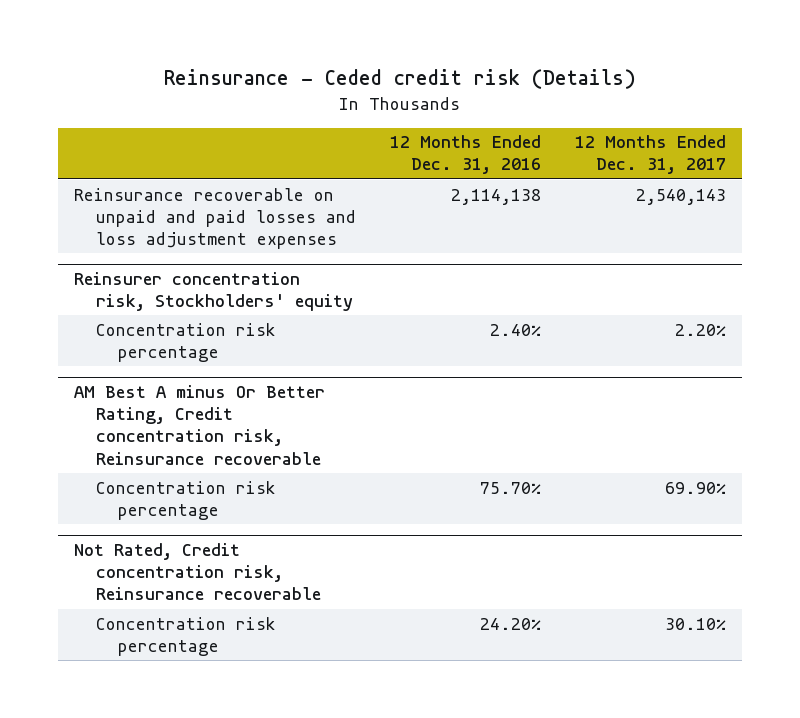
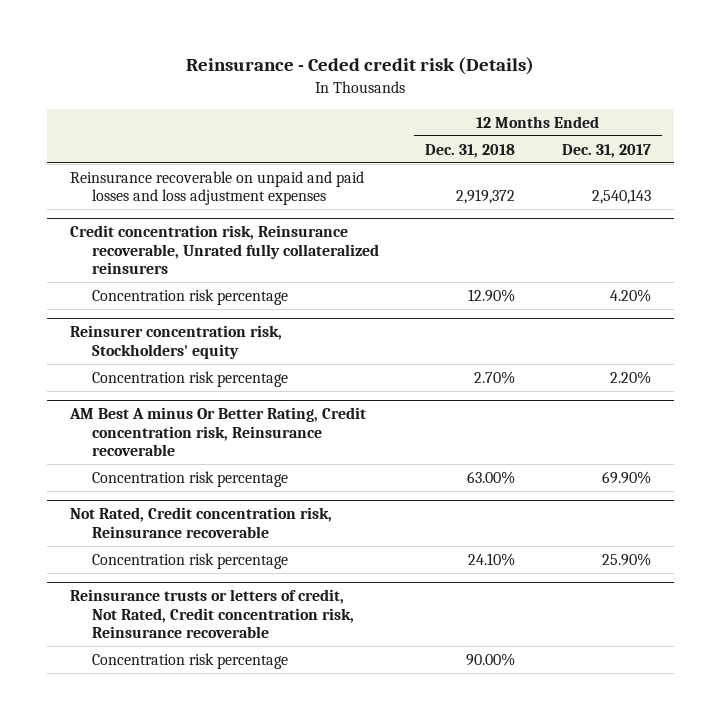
- | 12 Months Ended Dec. 31, 2016 | 12 Months Ended Dec. 31, 2017
+ | 12 Months Ended Dec. 31, 2018 | 12 Months Ended Dec. 31, 2017
+ Credit concentration risk, Reinsurance recoverable, Unrated fully collateralized reinsurers
+ Concentration risk percentage | 12.90% | 4.20%
@ Not Rated, Credit concentration risk, Reinsurance recoverable
- Concentration risk percentage | 24.20% | 30.10%
+ Concentration risk percentage | 24.10% | 25.90%
+ Reinsurance trusts or letters of credit, Not Rated, Credit concentration risk, Reinsurance recoverable
+ Concentration risk percentage | 90.00% |

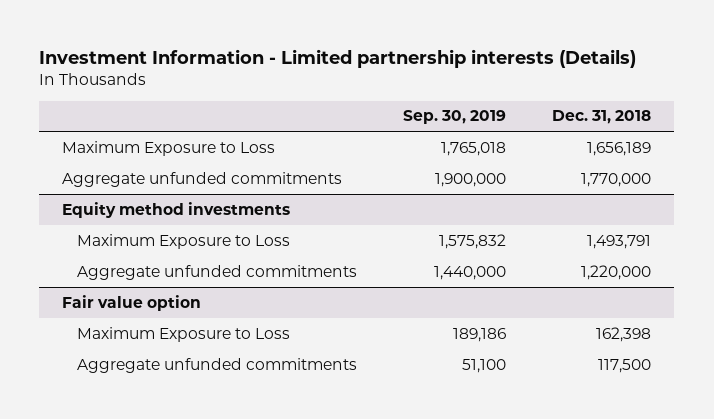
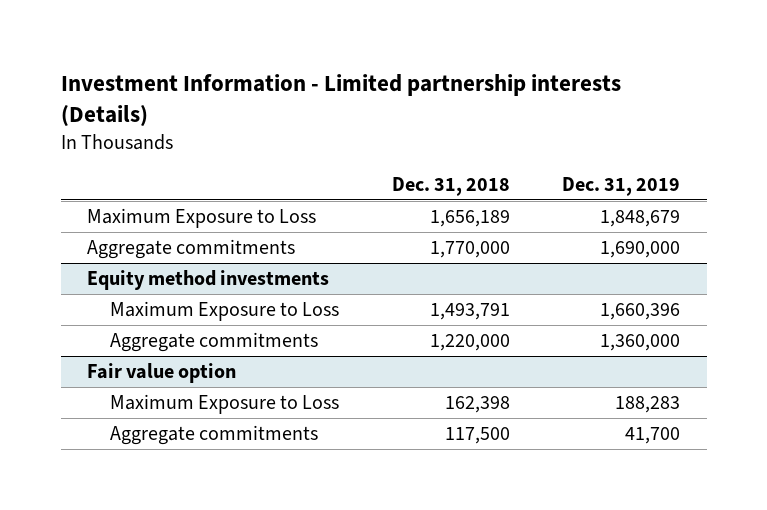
- | Sep. 30, 2019 | Dec. 31, 2018
+ | Dec. 31, 2018 | Dec. 31, 2019
- Aggregate unfunded commitments | 1,900,000 | 1,770,000
+ Aggregate commitments | 1,770,000 | 1,690,000
@ Equity method investments
- Aggregate unfunded commitments | 1,440,000 | 1,220,000
+ Aggregate commitments | 1,220,000 | 1,360,000
@ Fair value option
- Aggregate unfunded commitments | 51,100 | 117,500
+ Aggregate commitments | 117,500 | 41,700

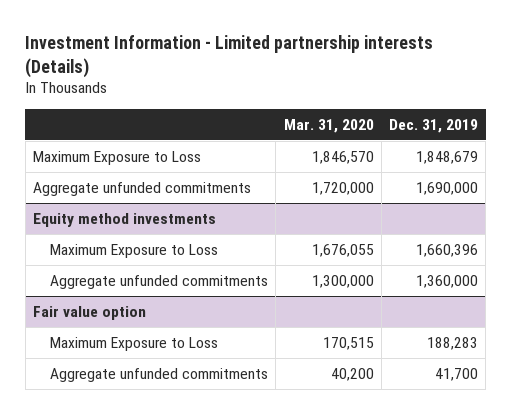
- | Dec. 31, 2018 | Dec. 31, 2019
+ | Mar. 31, 2020 | Dec. 31, 2019
- Aggregate commitments | 1,770,000 | 1,690,000
+ Aggregate unfunded commitments | 1,720,000 | 1,690,000
@ Equity method investments
- Aggregate commitments | 1,220,000 | 1,360,000
+ Aggregate unfunded commitments | 1,300,000 | 1,360,000
@ Fair value option
- Aggregate commitments | 117,500 | 41,700
+ Aggregate unfunded commitments | 40,200 | 41,700

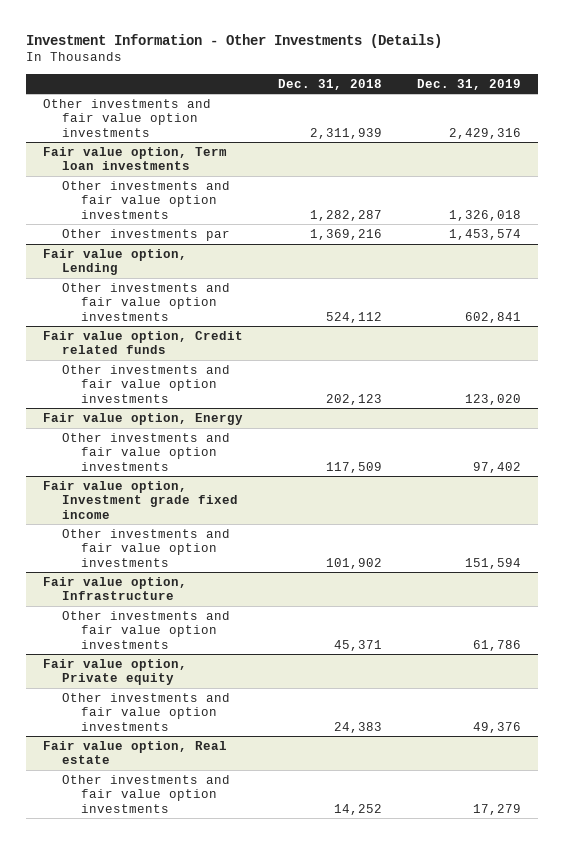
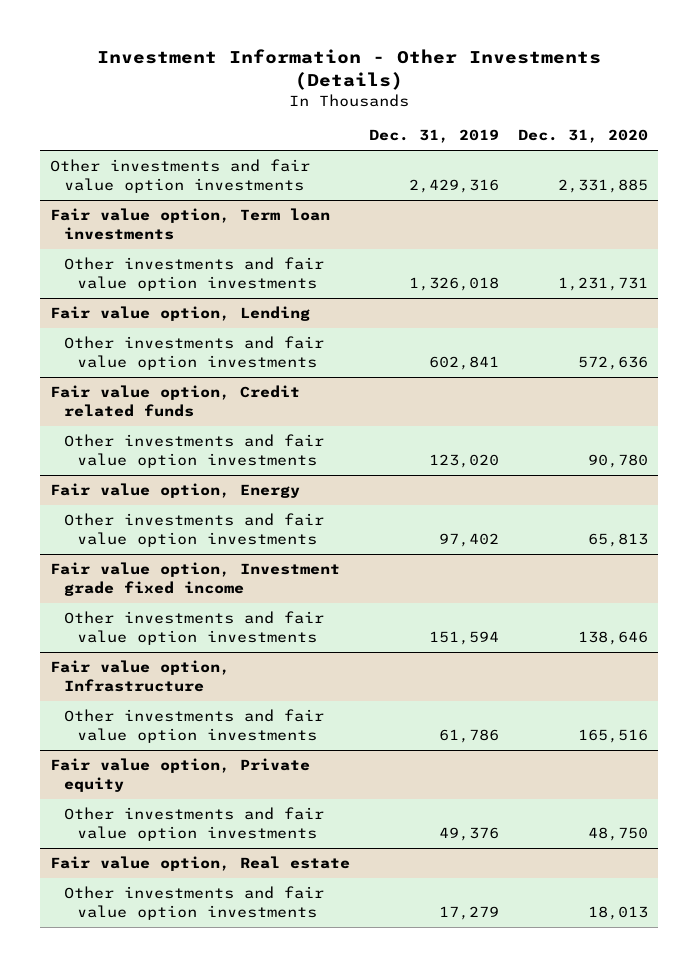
- | Dec. 31, 2018 | Dec. 31, 2019
+ | Dec. 31, 2019 | Dec. 31, 2020
@ Fair value option, Term loan investments
- Other investments par | 1,369,216 | 1,453,574

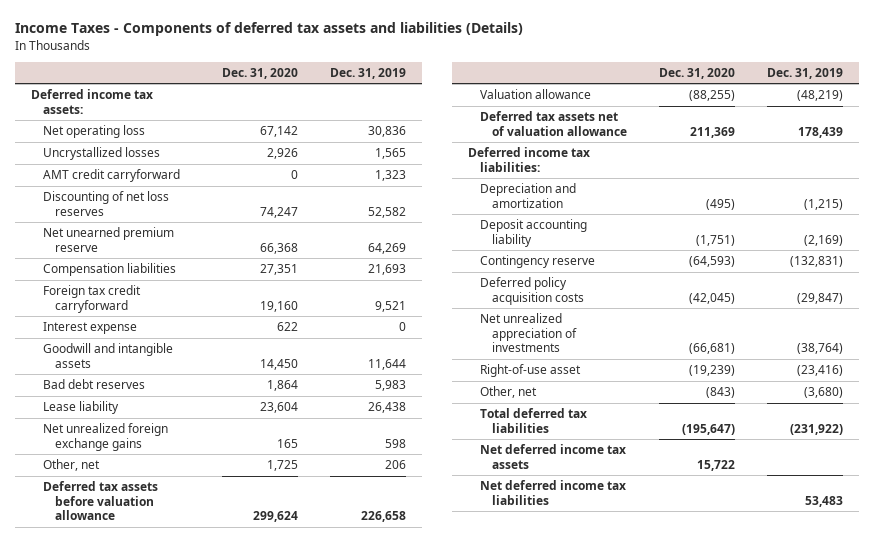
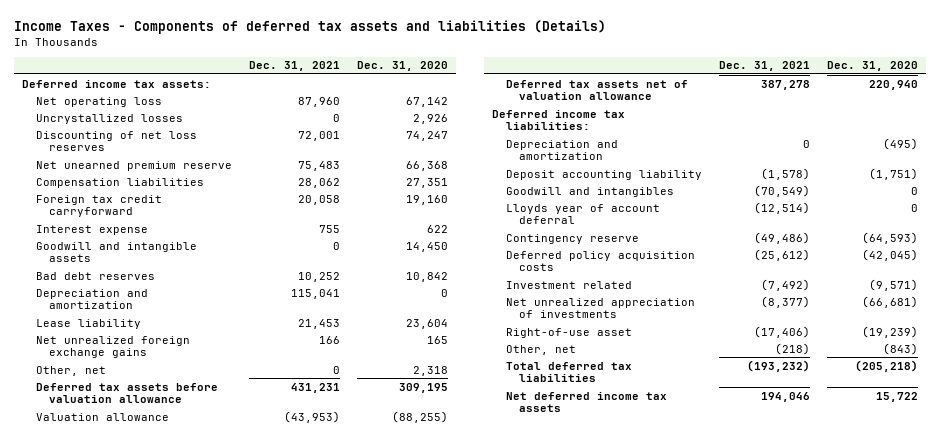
- | Dec. 31, 2020 | Dec. 31, 2019
+ | Dec. 31, 2021 | Dec. 31, 2020
- AMT credit carryforward | 0 | 1,323
- Bad debt reserves | 1,864 | 5,983
+ Bad debt reserves | 10,252 | 10,842
+ Depreciation and amortization | 115,041 | 0
- Other, net | 1,725 | 206
- Deferred tax assets before valuation allowance | 299,624 | 226,658
+ Other, net | 0 | 2,318
+ Deferred tax assets before valuation allowance | 431,231 | 309,195
- Deferred tax assets net of valuation allowance | 211,369 | 178,439
+ Deferred tax assets net of valuation allowance | 387,278 | 220,940
+ Goodwill and intangibles | (70,549) | 0
+ Lloyds year of account deferral | (12,514) | 0
+ Investment related | (7,492) | (9,571)
- Total deferred tax liabilities | (195,647) | (231,922)
+ Total deferred tax liabilities | (193,232) | (205,218)
- Net deferred income tax liabilities | | 53,483

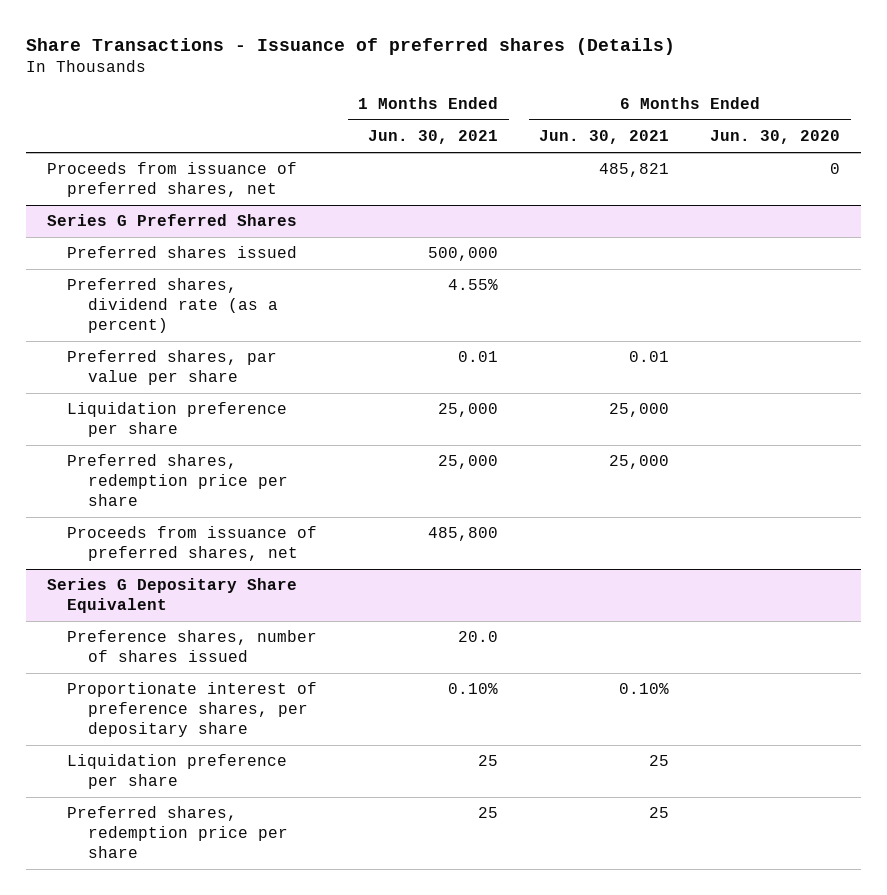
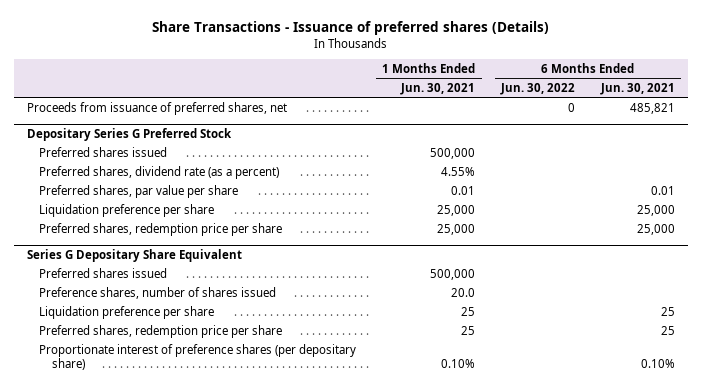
- | 1 Months Ended Jun. 30, 2021 | 6 Months Ended Jun. 30, 2021 | 6 Months Ended Jun. 30, 2020
+ | 1 Months Ended Jun. 30, 2021 | 6 Months Ended Jun. 30, 2022 | 6 Months Ended Jun. 30, 2021
- Series G Preferred Shares
+ Depositary Series G Preferred Stock
- Proceeds from issuance of preferred shares, net | 485,800 | |
@ Series G Depositary Share Equivalent
+ Preferred shares issued | 500,000 | |
- Proportionate interest of preference shares, per depositary share | 0.10% | 0.10% |
+ Proportionate interest of preference shares (per depositary share) | 0.10% | | 0.10%

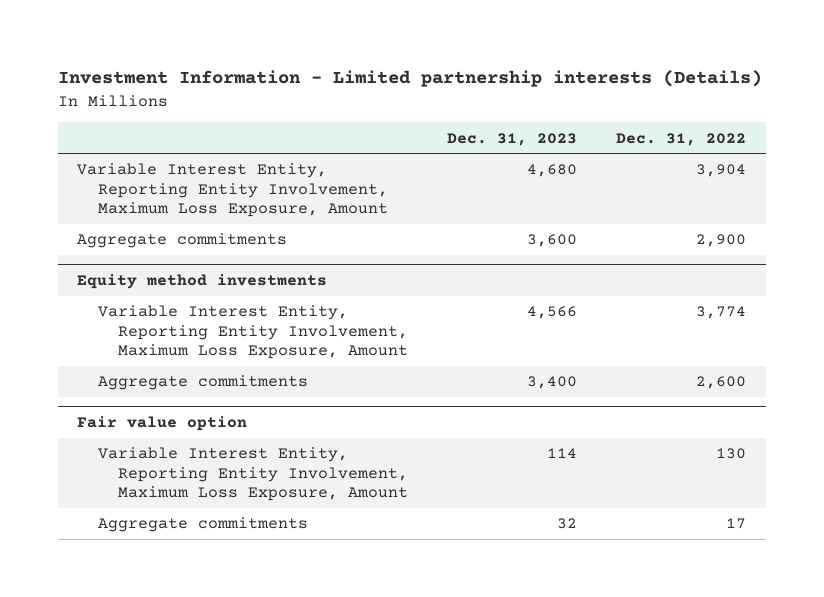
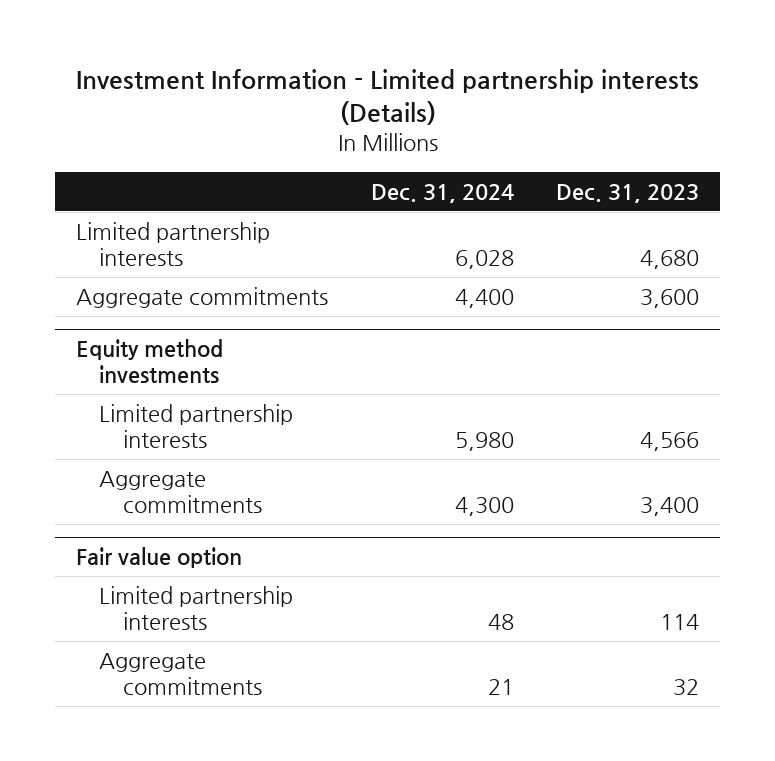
- | Dec. 31, 2023 | Dec. 31, 2022
+ | Dec. 31, 2024 | Dec. 31, 2023
- Variable Interest Entity, Reporting Entity Involvement, Maximum Loss Exposure, Amount | 4,680 | 3,904
+ Limited partnership interests | 6,028 | 4,680
@ Equity method investments
- Variable Interest Entity, Reporting Entity Involvement, Maximum Loss Exposure, Amount | 4,566 | 3,774
+ Limited partnership interests | 5,980 | 4,566
@ Fair value option
- Variable Interest Entity, Reporting Entity Involvement, Maximum Loss Exposure, Amount | 114 | 130
+ Limited partnership interests | 48 | 114

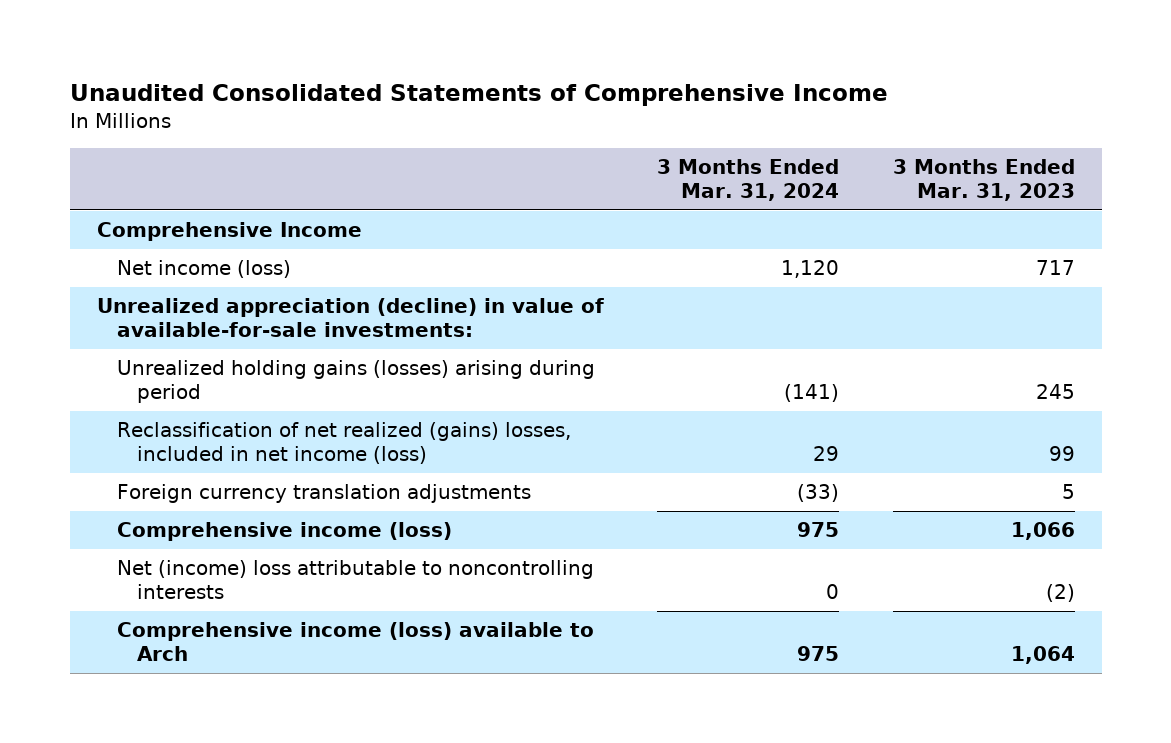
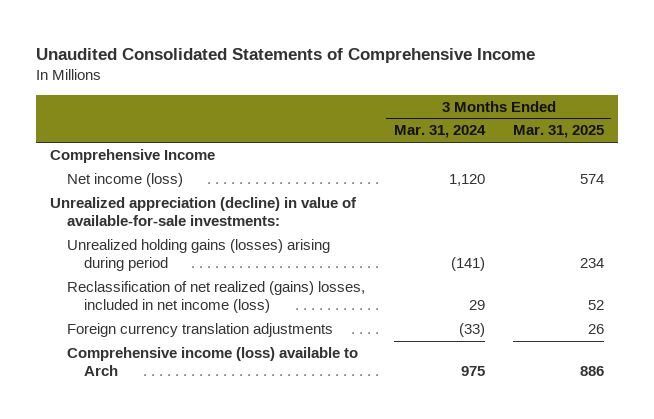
- | 3 Months Ended Mar. 31, 2024 | 3 Months Ended Mar. 31, 2023
+ | 3 Months Ended Mar. 31, 2024 | 3 Months Ended Mar. 31, 2025
- Comprehensive income (loss) | 975 | 1,066
- Net (income) loss attributable to noncontrolling interests | 0 | (2)

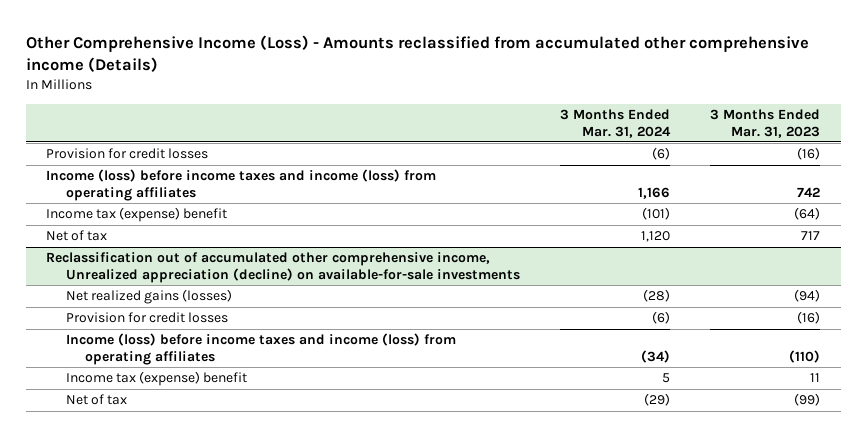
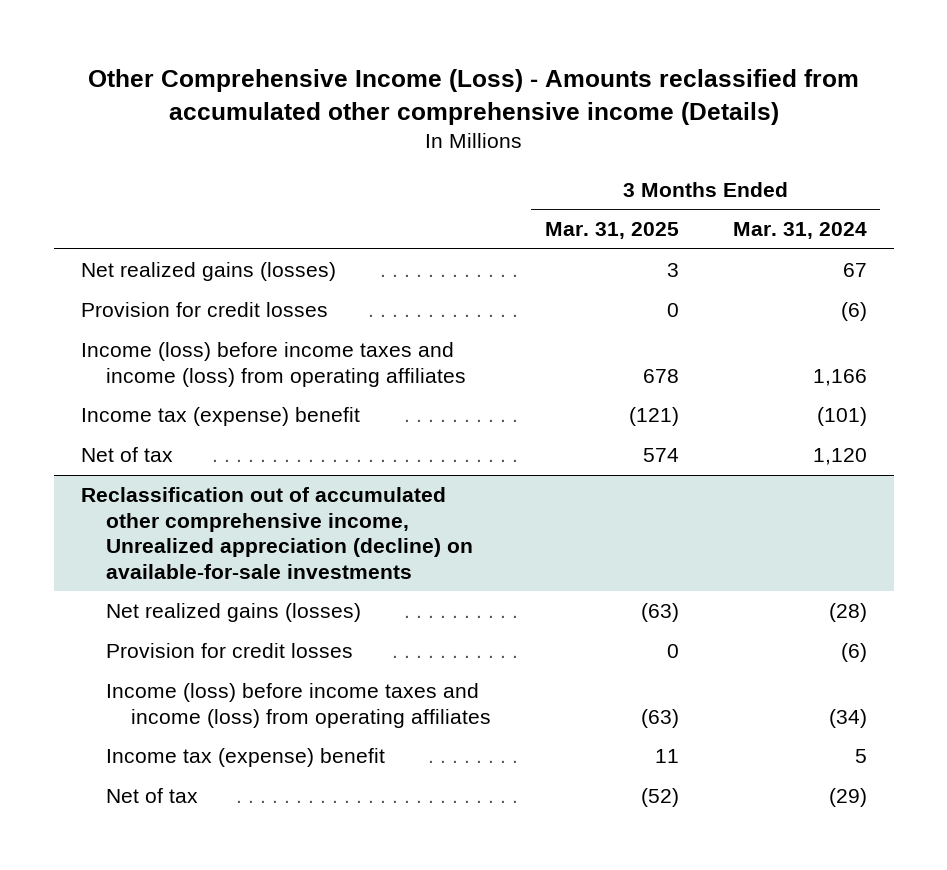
- | 3 Months Ended Mar. 31, 2024 | 3 Months Ended Mar. 31, 2023
+ | 3 Months Ended Mar. 31, 2025 | 3 Months Ended Mar. 31, 2024
+ Net realized gains (losses) | 3 | 67

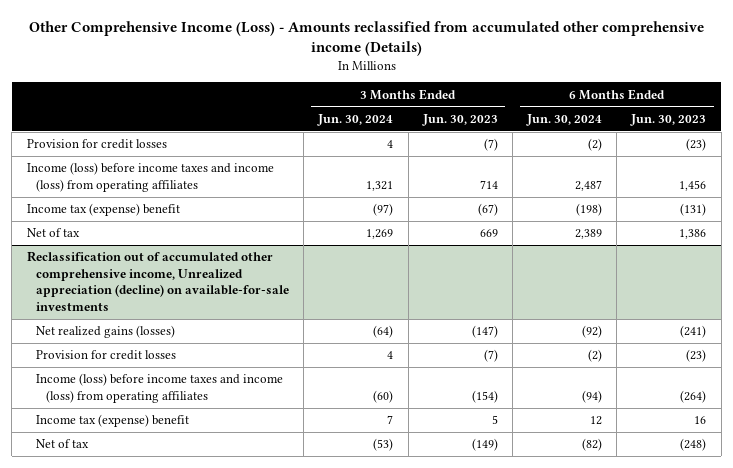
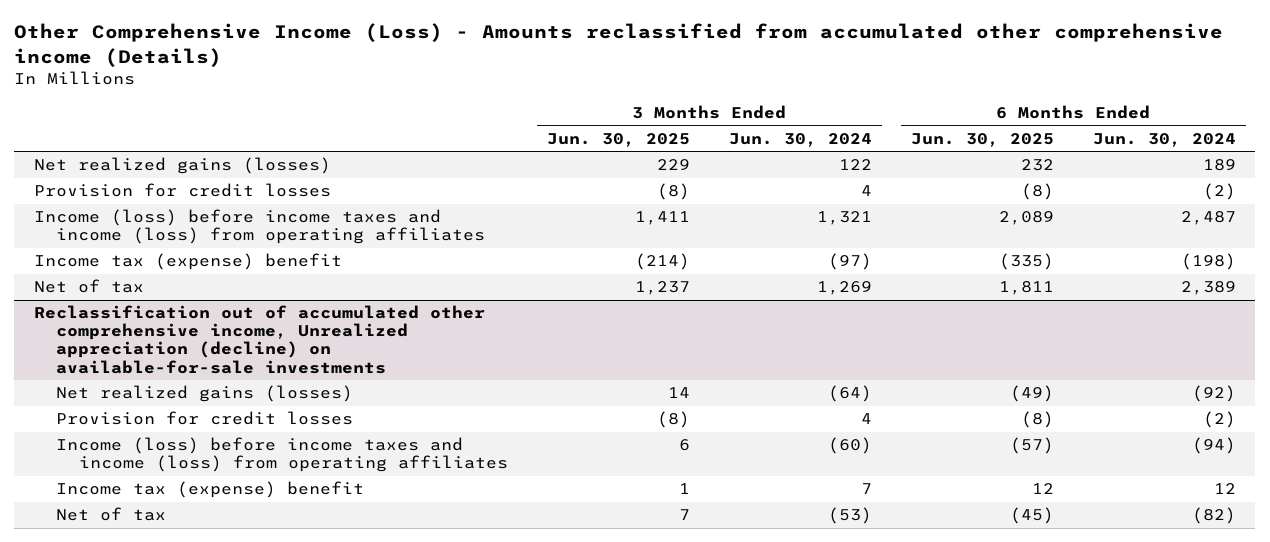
- | 3 Months Ended Jun. 30, 2024 | 3 Months Ended Jun. 30, 2023 | 6 Months Ended Jun. 30, 2024 | 6 Months Ended Jun. 30, 2023
+ | 3 Months Ended Jun. 30, 2025 | 3 Months Ended Jun. 30, 2024 | 6 Months Ended Jun. 30, 2025 | 6 Months Ended Jun. 30, 2024
+ Net realized gains (losses) | 229 | 122 | 232 | 189

